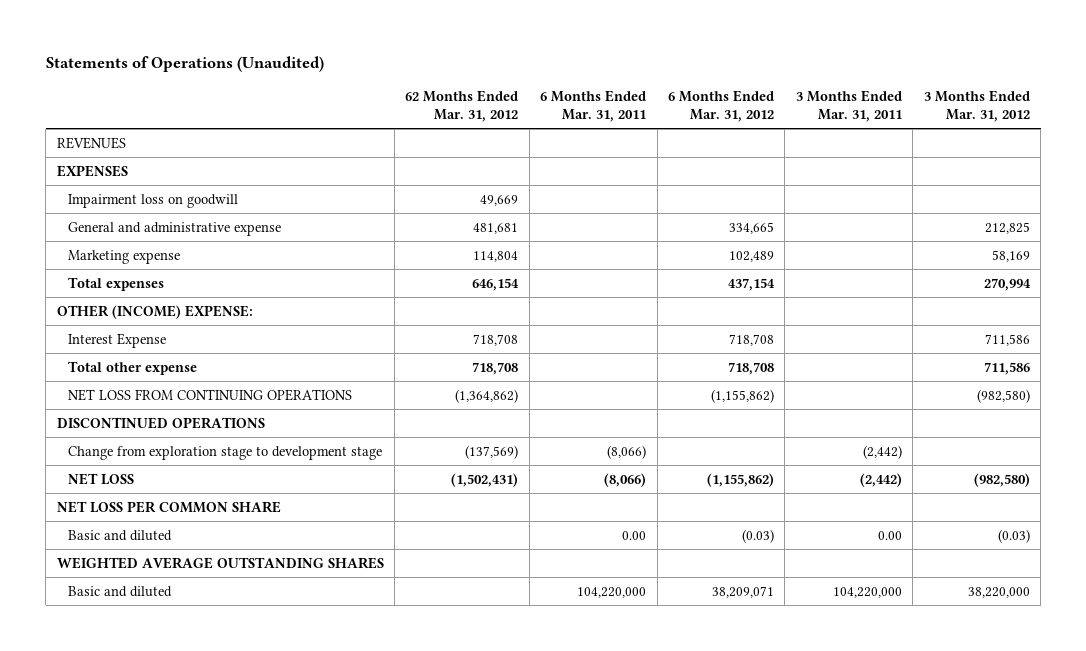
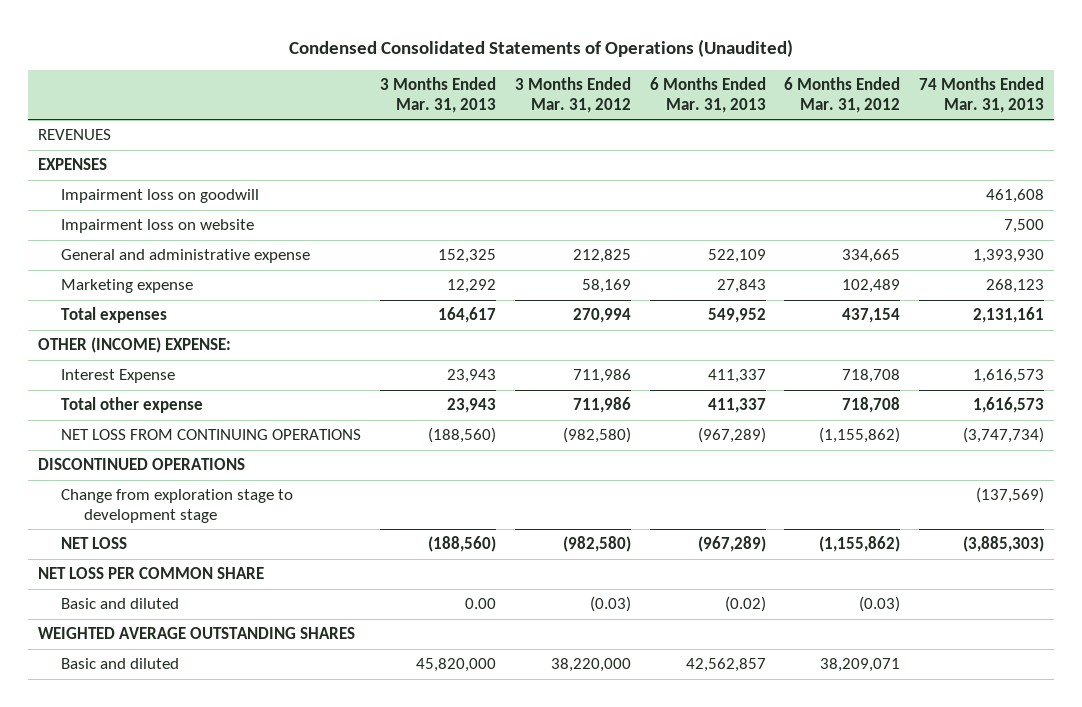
- Statements of Operations (Unaudited)
+ Condensed Consolidated Statements of Operations (Unaudited)
- | 62 Months Ended Mar. 31, 2012 | 6 Months Ended Mar. 31, 2011 | 6 Months Ended Mar. 31, 2012 | 3 Months Ended Mar. 31, 2011 | 3 Months Ended Mar. 31, 2012
+ | 3 Months Ended Mar. 31, 2013 | 3 Months Ended Mar. 31, 2012 | 6 Months Ended Mar. 31, 2013 | 6 Months Ended Mar. 31, 2012 | 74 Months Ended Mar. 31, 2013
+ Impairment loss on website | | | | | 7,500
- Interest Expense | 718,708 | | 718,708 | | 711,586
- Total other expense | 718,708 | | 718,708 | | 711,586
+ Interest Expense | 23,943 | 711,986 | 411,337 | 718,708 | 1,616,573
+ Total other expense | 23,943 | 711,986 | 411,337 | 718,708 | 1,616,573

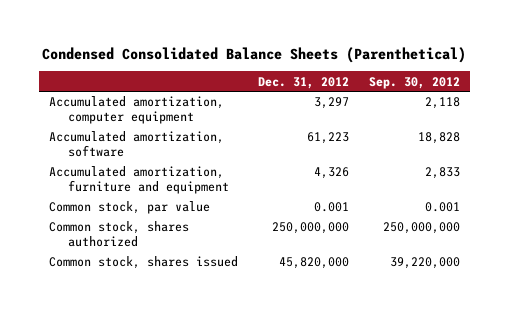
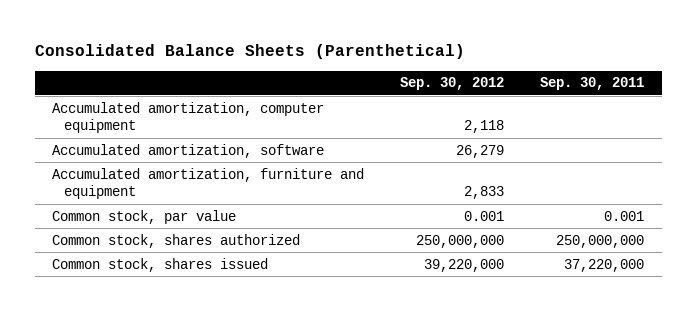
- Condensed Consolidated Balance Sheets (Parenthetical)
+ Consolidated Balance Sheets (Parenthetical)
- | Dec. 31, 2012 | Sep. 30, 2012
+ | Sep. 30, 2012 | Sep. 30, 2011
- Accumulated amortization, software | 61,223 | 18,828
+ Accumulated amortization, software | 26,279 |

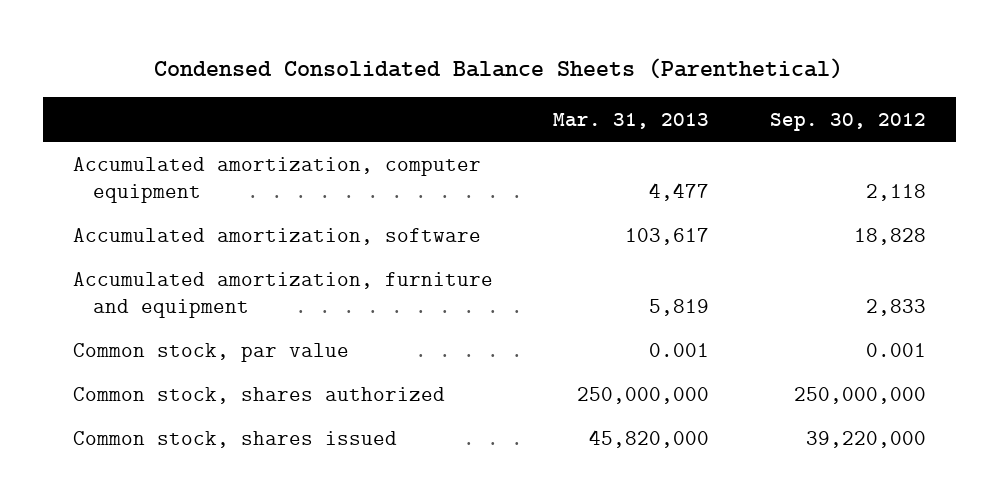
- Consolidated Balance Sheets (Parenthetical)
+ Condensed Consolidated Balance Sheets (Parenthetical)
- | Sep. 30, 2012 | Sep. 30, 2011
+ | Mar. 31, 2013 | Sep. 30, 2012
- Accumulated amortization, software | 26,279 |
+ Accumulated amortization, software | 103,617 | 18,828

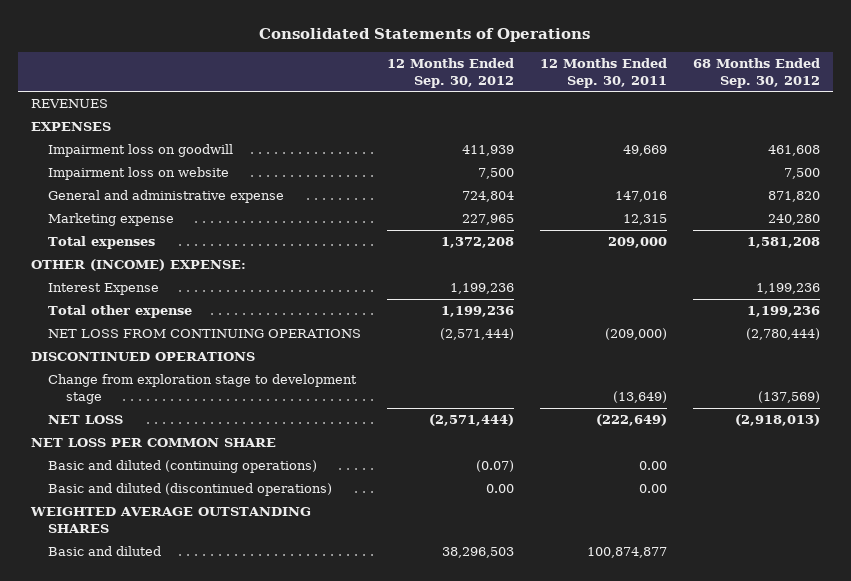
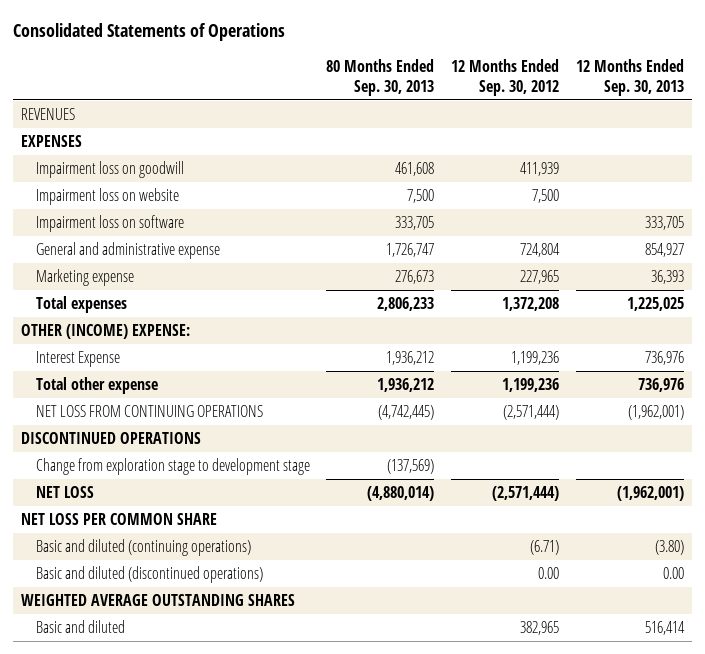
- | 12 Months Ended Sep. 30, 2012 | 12 Months Ended Sep. 30, 2011 | 68 Months Ended Sep. 30, 2012
+ | 80 Months Ended Sep. 30, 2013 | 12 Months Ended Sep. 30, 2012 | 12 Months Ended Sep. 30, 2013
+ Impairment loss on software | 333,705 | | 333,705
- Basic and diluted (continuing operations) | (0.07) | 0.00 |
+ Basic and diluted (continuing operations) | | (6.71) | (3.80)
- Basic and diluted | 38,296,503 | 100,874,877 |
+ Basic and diluted | | 382,965 | 516,414

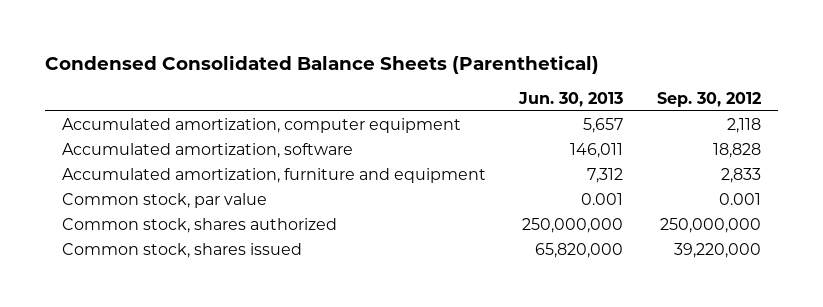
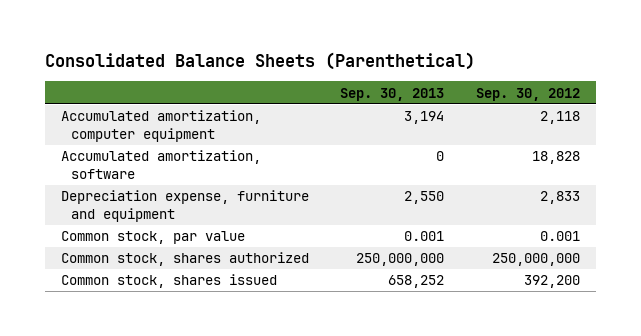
- Condensed Consolidated Balance Sheets (Parenthetical)
+ Consolidated Balance Sheets (Parenthetical)
- | Jun. 30, 2013 | Sep. 30, 2012
+ | Sep. 30, 2013 | Sep. 30, 2012
- Accumulated amortization, furniture and equipment | 7,312 | 2,833
+ Depreciation expense, furniture and equipment | 2,550 | 2,833
- Common stock, shares issued | 65,820,000 | 39,220,000
+ Common stock, shares issued | 658,252 | 392,200

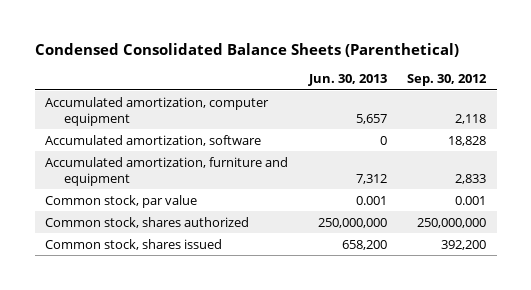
- Consolidated Balance Sheets (Parenthetical)
+ Condensed Consolidated Balance Sheets (Parenthetical)
- | Sep. 30, 2013 | Sep. 30, 2012
+ | Jun. 30, 2013 | Sep. 30, 2012
- Depreciation expense, furniture and equipment | 2,550 | 2,833
+ Accumulated amortization, furniture and equipment | 7,312 | 2,833

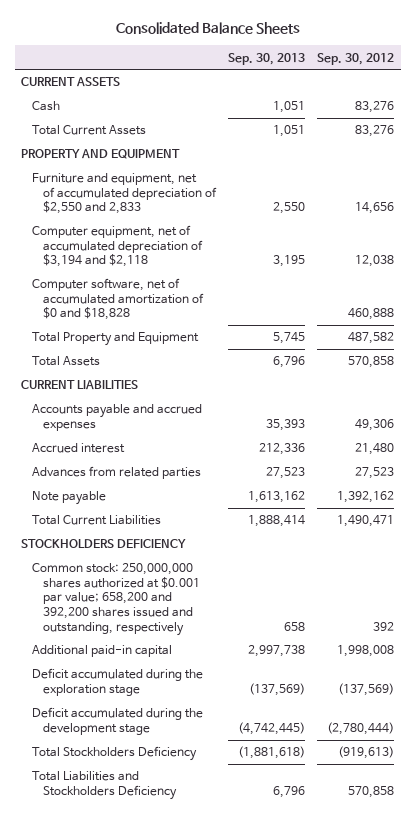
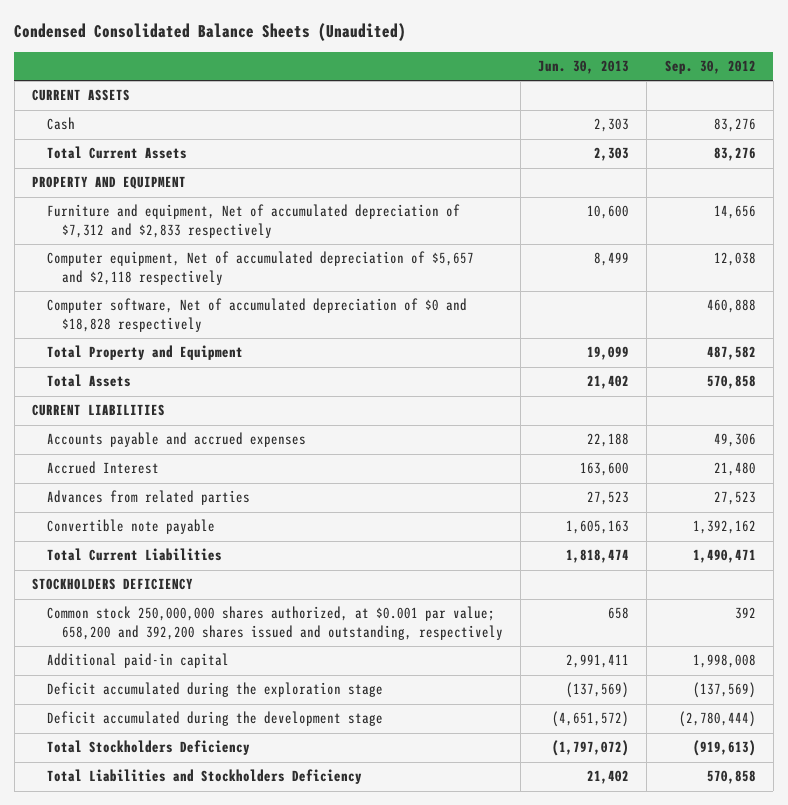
- Consolidated Balance Sheets
+ Condensed Consolidated Balance Sheets (Unaudited)
- | Sep. 30, 2013 | Sep. 30, 2012
+ | Jun. 30, 2013 | Sep. 30, 2012
- Furniture and equipment, net of accumulated depreciation of $2,550 and 2,833 | 2,550 | 14,656
- Computer equipment, net of accumulated depreciation of $3,194 and $2,118 | 3,195 | 12,038
- Computer software, net of accumulated amortization of $0 and $18,828 | | 460,888
+ Furniture and equipment, Net of accumulated depreciation of $7,312 and $2,833 respectively | 10,600 | 14,656
+ Computer equipment, Net of accumulated depreciation of $5,657 and $2,118 respectively | 8,499 | 12,038
+ Computer software, Net of accumulated depreciation of $0 and $18,828 respectively | | 460,888
- Accrued interest | 212,336 | 21,480
+ Accrued Interest | 163,600 | 21,480
- Note payable | 1,613,162 | 1,392,162
+ Convertible note payable | 1,605,163 | 1,392,162
- Common stock: 250,000,000 shares authorized at $0.001 par value; 658,200 and 392,200 shares issued and outstanding, respectively | 658 | 392
+ Common stock 250,000,000 shares authorized, at $0.001 par value; 658,200 and 392,200 shares issued and outstanding, respectively | 658 | 392

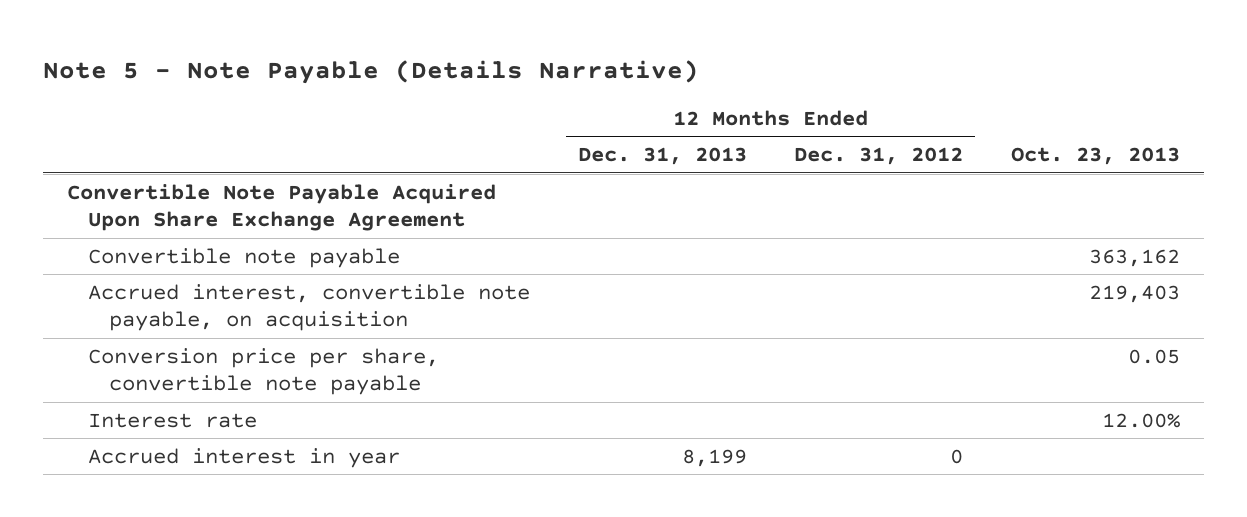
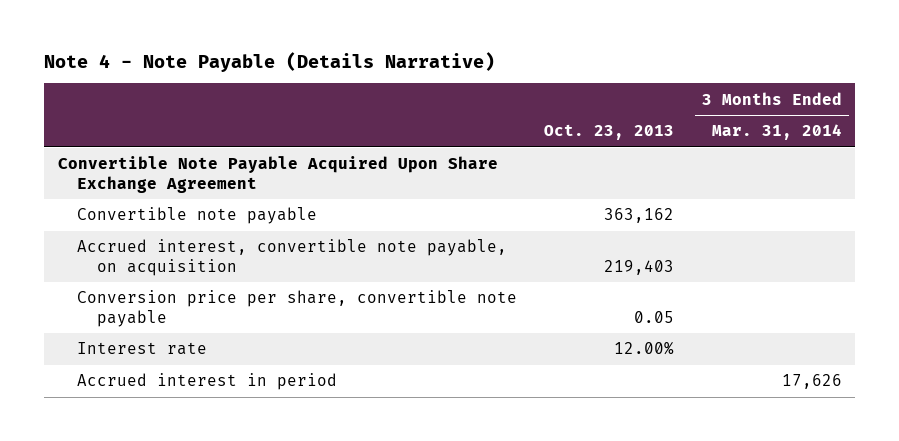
- Note 5 - Note Payable (Details Narrative)
+ Note 4 - Note Payable (Details Narrative)
- | 12 Months Ended Dec. 31, 2013 | 12 Months Ended Dec. 31, 2012 | Oct. 23, 2013
+ | Oct. 23, 2013 | 3 Months Ended Mar. 31, 2014
- Accrued interest in year | 8,199 | 0 |
+ Accrued interest in period | | 17,626

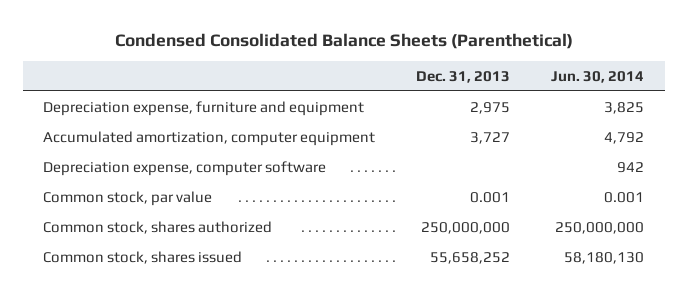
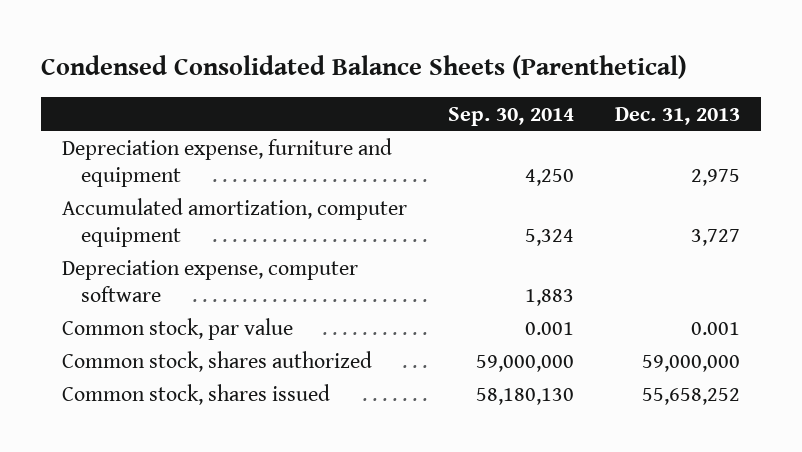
- | Dec. 31, 2013 | Jun. 30, 2014
+ | Sep. 30, 2014 | Dec. 31, 2013
- Common stock, shares authorized | 250,000,000 | 250,000,000
+ Common stock, shares authorized | 59,000,000 | 59,000,000

